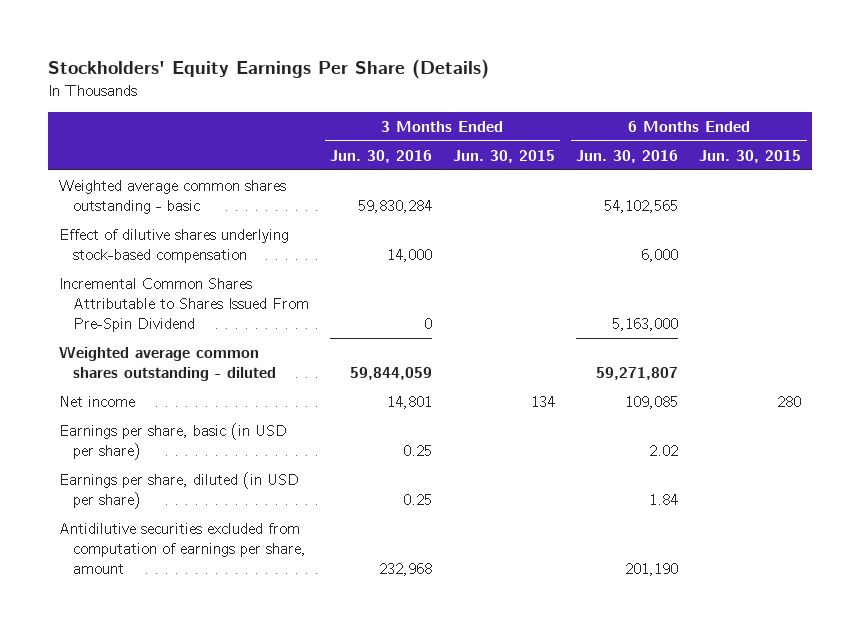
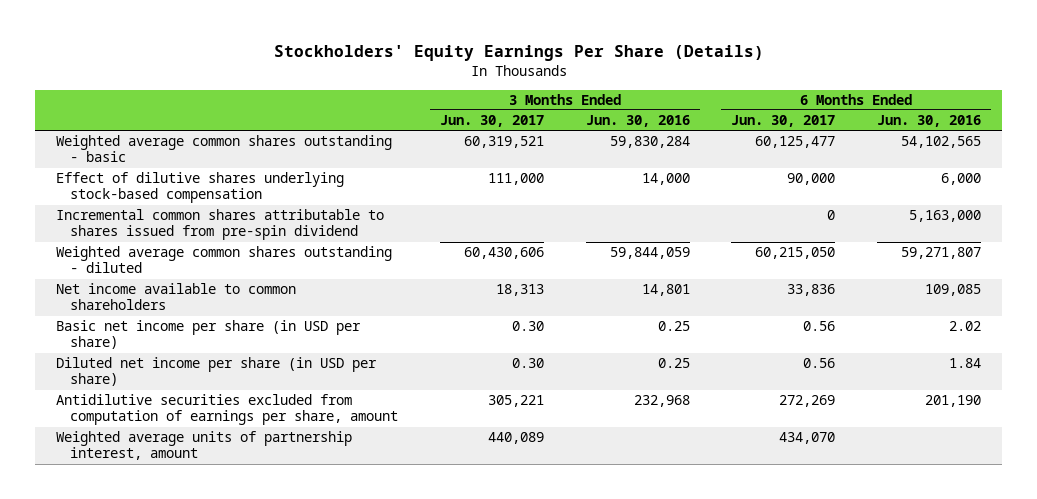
- | 3 Months Ended Jun. 30, 2016 | 3 Months Ended Jun. 30, 2015 | 6 Months Ended Jun. 30, 2016 | 6 Months Ended Jun. 30, 2015
+ | 3 Months Ended Jun. 30, 2017 | 3 Months Ended Jun. 30, 2016 | 6 Months Ended Jun. 30, 2017 | 6 Months Ended Jun. 30, 2016
- Incremental Common Shares Attributable to Shares Issued From Pre-Spin Dividend | 0 | | 5,163,000 |
+ Incremental common shares attributable to shares issued from pre-spin dividend | | | 0 | 5,163,000
- Net income | 14,801 | 134 | 109,085 | 280
- Earnings per share, basic (in USD per share) | 0.25 | | 2.02 |
- Earnings per share, diluted (in USD per share) | 0.25 | | 1.84 |
+ Net income available to common shareholders | 18,313 | 14,801 | 33,836 | 109,085
+ Basic net income per share (in USD per share) | 0.30 | 0.25 | 0.56 | 2.02
+ Diluted net income per share (in USD per share) | 0.30 | 0.25 | 0.56 | 1.84
+ Weighted average units of partnership interest, amount | 440,089 | | 434,070 |

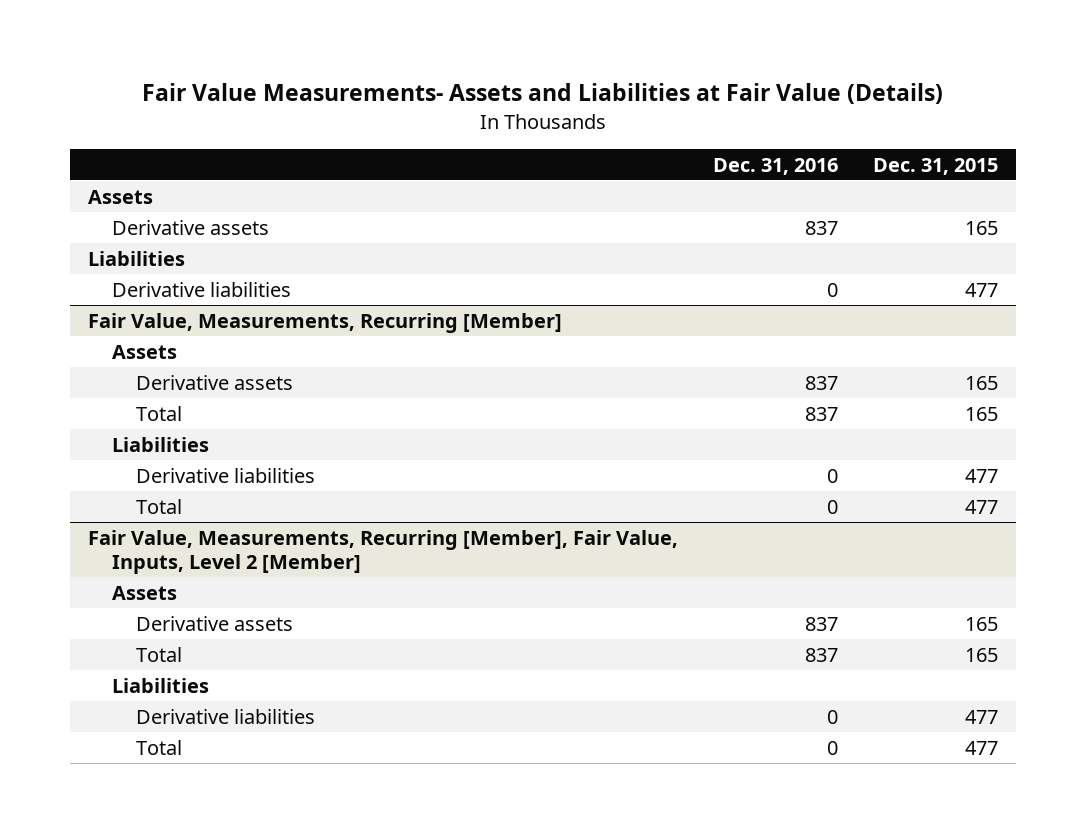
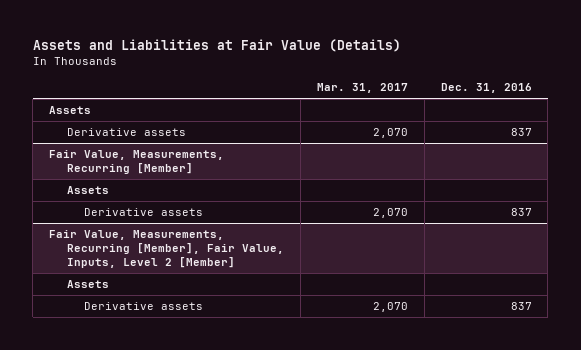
- Fair Value Measurements- Assets and Liabilities at Fair Value (Details)
+ Assets and Liabilities at Fair Value (Details)
- | Dec. 31, 2016 | Dec. 31, 2015
+ | Mar. 31, 2017 | Dec. 31, 2016
- Liabilities
- Derivative liabilities | 0 | 477
@ Fair Value, Measurements, Recurring [Member]
- Total | 837 | 165
- Liabilities
- Derivative liabilities | 0 | 477
- Total | 0 | 477
@ Fair Value, Measurements, Recurring [Member], Fair Value, Inputs, Level 2 [Member]
- Total | 837 | 165
- Liabilities
- Derivative liabilities | 0 | 477
- Total | 0 | 477

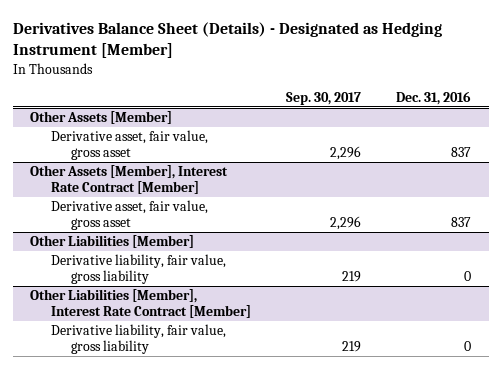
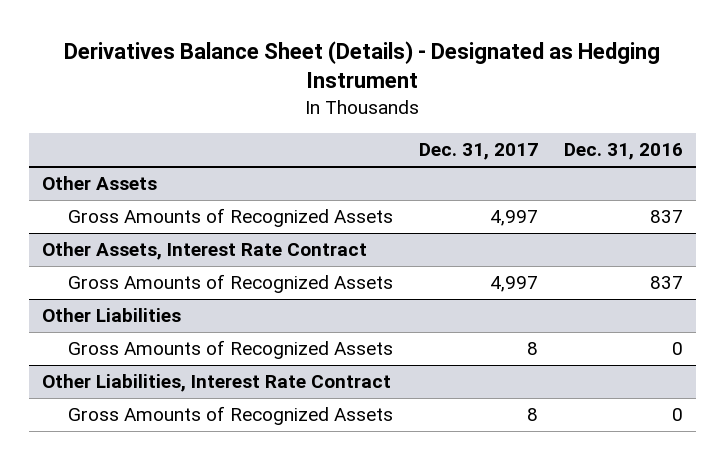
- Derivatives Balance Sheet (Details) - Designated as Hedging Instrument [Member]
+ Derivatives Balance Sheet (Details) - Designated as Hedging Instrument
- | Sep. 30, 2017 | Dec. 31, 2016
+ | Dec. 31, 2017 | Dec. 31, 2016
- Other Assets [Member]
- Derivative asset, fair value, gross asset | 2,296 | 837
- Other Assets [Member], Interest Rate Contract [Member]
- Derivative asset, fair value, gross asset | 2,296 | 837
- Other Liabilities [Member]
- Derivative liability, fair value, gross liability | 219 | 0
- Other Liabilities [Member], Interest Rate Contract [Member]
- Derivative liability, fair value, gross liability | 219 | 0
+ Other Assets
+ Gross Amounts of Recognized Assets | 4,997 | 837
+ Other Assets, Interest Rate Contract
+ Gross Amounts of Recognized Assets | 4,997 | 837
+ Other Liabilities
+ Gross Amounts of Recognized Assets | 8 | 0
+ Other Liabilities, Interest Rate Contract
+ Gross Amounts of Recognized Assets | 8 | 0

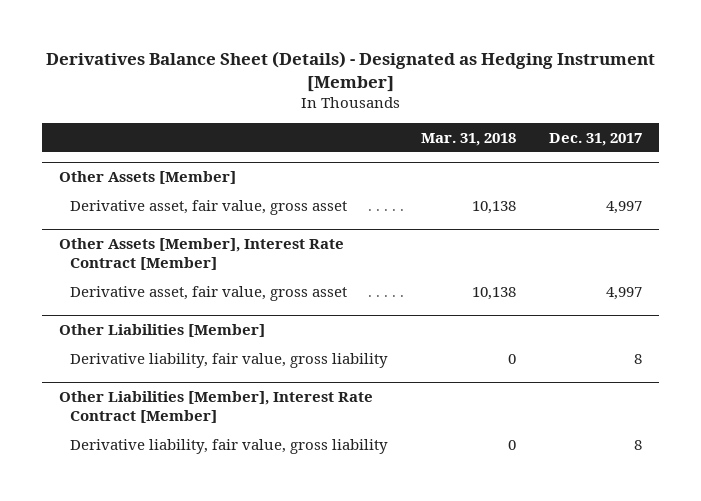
- Derivatives Balance Sheet (Details) - Designated as Hedging Instrument
+ Derivatives Balance Sheet (Details) - Designated as Hedging Instrument [Member]
- | Dec. 31, 2017 | Dec. 31, 2016
+ | Mar. 31, 2018 | Dec. 31, 2017
- Other Assets
- Gross Amounts of Recognized Assets | 4,997 | 837
- Other Assets, Interest Rate Contract
- Gross Amounts of Recognized Assets | 4,997 | 837
- Other Liabilities
- Gross Amounts of Recognized Assets | 8 | 0
- Other Liabilities, Interest Rate Contract
- Gross Amounts of Recognized Assets | 8 | 0
+ Other Assets [Member]
+ Derivative asset, fair value, gross asset | 10,138 | 4,997
+ Other Assets [Member], Interest Rate Contract [Member]
+ Derivative asset, fair value, gross asset | 10,138 | 4,997
+ Other Liabilities [Member]
+ Derivative liability, fair value, gross liability | 0 | 8
+ Other Liabilities [Member], Interest Rate Contract [Member]
+ Derivative liability, fair value, gross liability | 0 | 8

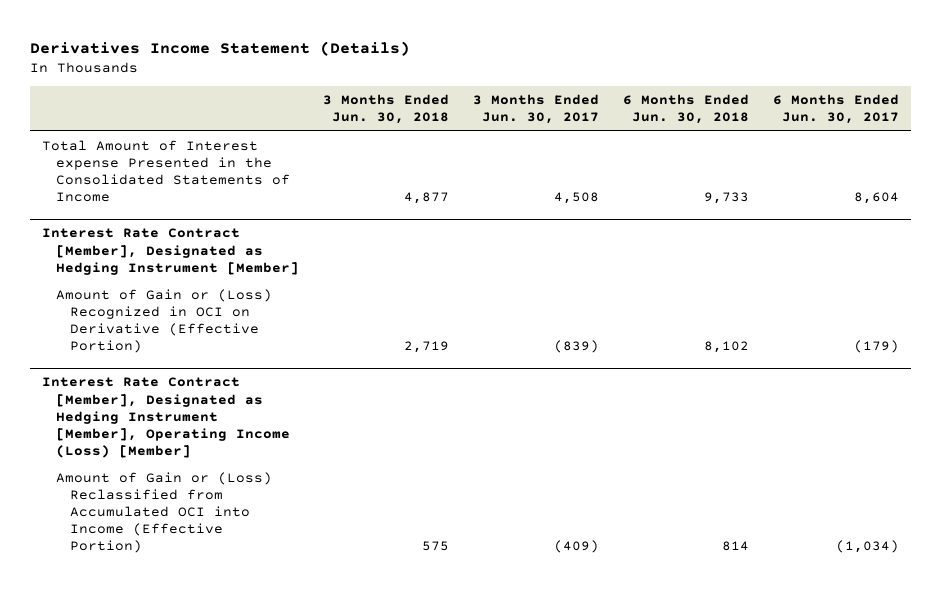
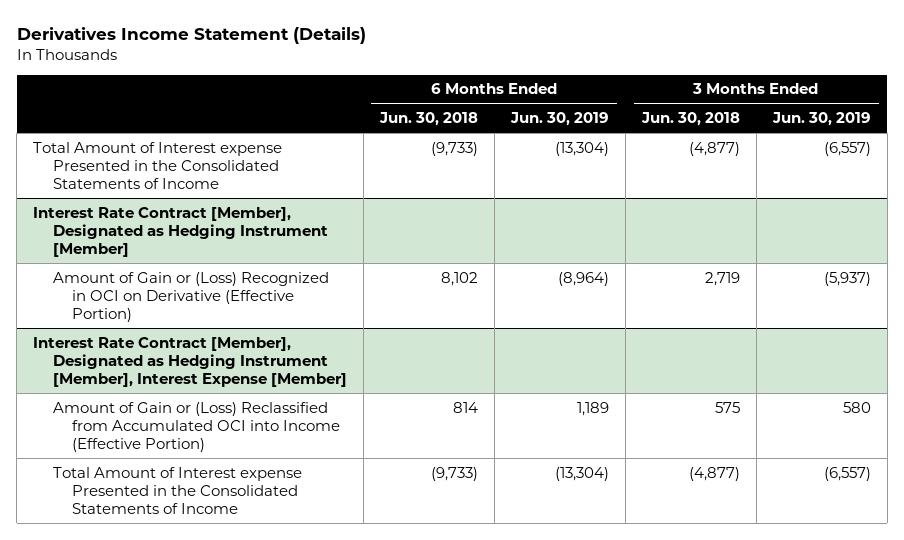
- | 3 Months Ended Jun. 30, 2018 | 3 Months Ended Jun. 30, 2017 | 6 Months Ended Jun. 30, 2018 | 6 Months Ended Jun. 30, 2017
+ | 6 Months Ended Jun. 30, 2018 | 6 Months Ended Jun. 30, 2019 | 3 Months Ended Jun. 30, 2018 | 3 Months Ended Jun. 30, 2019
- Total Amount of Interest expense Presented in the Consolidated Statements of Income | 4,877 | 4,508 | 9,733 | 8,604
+ Total Amount of Interest expense Presented in the Consolidated Statements of Income | (9,733) | (13,304) | (4,877) | (6,557)
- Interest Rate Contract [Member], Designated as Hedging Instrument [Member], Operating Income (Loss) [Member]
+ Interest Rate Contract [Member], Designated as Hedging Instrument [Member], Interest Expense [Member]
+ Total Amount of Interest expense Presented in the Consolidated Statements of Income | (9,733) | (13,304) | (4,877) | (6,557)

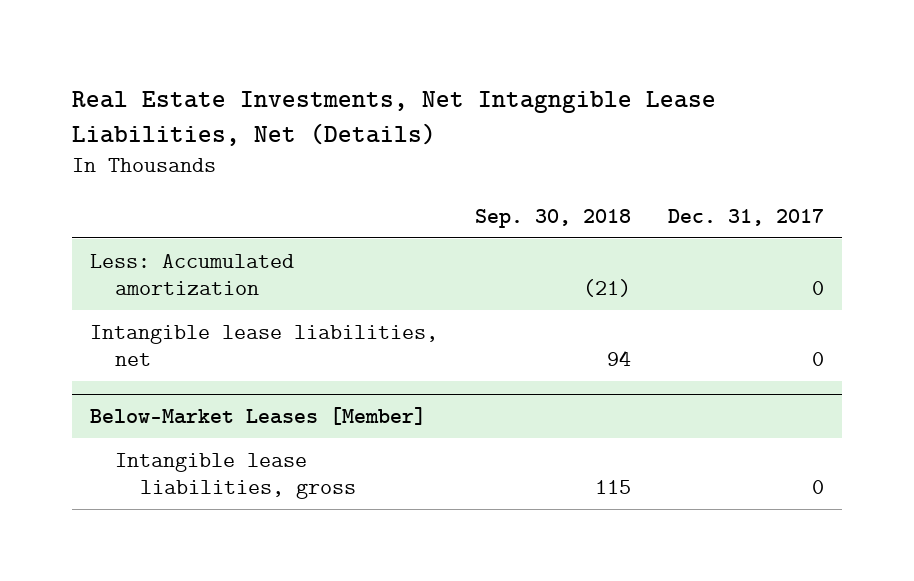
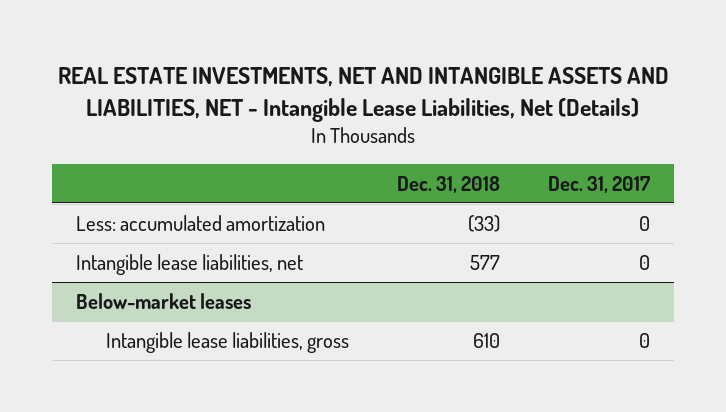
- Real Estate Investments, Net Intagngible Lease Liabilities, Net (Details)
+ REAL ESTATE INVESTMENTS, NET AND INTANGIBLE ASSETS AND LIABILITIES, NET - Intangible Lease Liabilities, Net (Details)
- | Sep. 30, 2018 | Dec. 31, 2017
+ | Dec. 31, 2018 | Dec. 31, 2017
- Less: Accumulated amortization | (21) | 0
+ Less: accumulated amortization | (33) | 0
- Below-Market Leases [Member]
+ Below-market leases

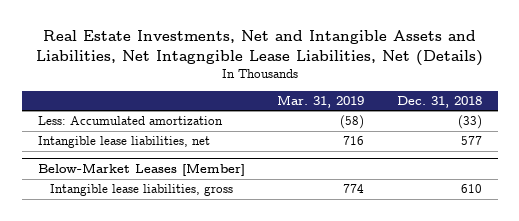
- REAL ESTATE INVESTMENTS, NET AND INTANGIBLE ASSETS AND LIABILITIES, NET - Intangible Lease Liabilities, Net (Details)
+ Real Estate Investments, Net and Intangible Assets and Liabilities, Net Intagngible Lease Liabilities, Net (Details)
- | Dec. 31, 2018 | Dec. 31, 2017
+ | Mar. 31, 2019 | Dec. 31, 2018
- Less: accumulated amortization | (33) | 0
+ Less: Accumulated amortization | (58) | (33)
- Below-market leases
+ Below-Market Leases [Member]

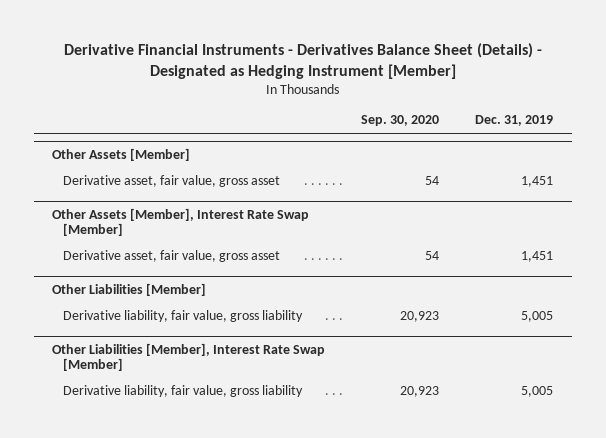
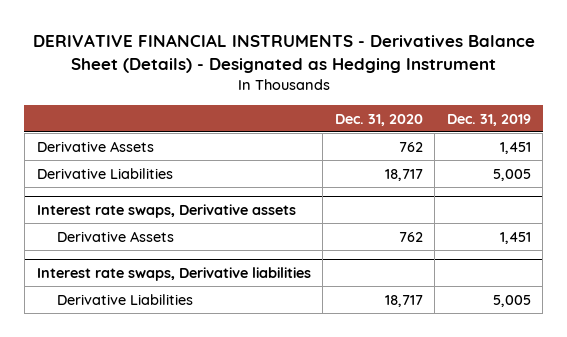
- Derivative Financial Instruments - Derivatives Balance Sheet (Details) - Designated as Hedging Instrument [Member]
+ DERIVATIVE FINANCIAL INSTRUMENTS - Derivatives Balance Sheet (Details) - Designated as Hedging Instrument
- | Sep. 30, 2020 | Dec. 31, 2019
+ | Dec. 31, 2020 | Dec. 31, 2019
- Other Assets [Member]
- Derivative asset, fair value, gross asset | 54 | 1,451
- Other Assets [Member], Interest Rate Swap [Member]
- Derivative asset, fair value, gross asset | 54 | 1,451
- Other Liabilities [Member]
- Derivative liability, fair value, gross liability | 20,923 | 5,005
- Other Liabilities [Member], Interest Rate Swap [Member]
- Derivative liability, fair value, gross liability | 20,923 | 5,005
+ Derivative Assets | 762 | 1,451
+ Derivative Liabilities | 18,717 | 5,005
+ Interest rate swaps, Derivative assets
+ Derivative Assets | 762 | 1,451
+ Interest rate swaps, Derivative liabilities
+ Derivative Liabilities | 18,717 | 5,005

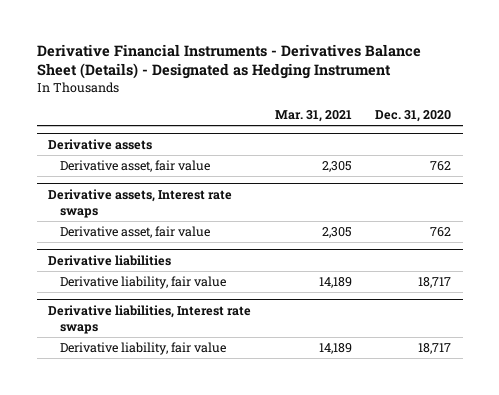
- DERIVATIVE FINANCIAL INSTRUMENTS - Derivatives Balance Sheet (Details) - Designated as Hedging Instrument
+ Derivative Financial Instruments - Derivatives Balance Sheet (Details) - Designated as Hedging Instrument
- | Dec. 31, 2020 | Dec. 31, 2019
+ | Mar. 31, 2021 | Dec. 31, 2020
- Derivative Assets | 762 | 1,451
- Derivative Liabilities | 18,717 | 5,005
- Interest rate swaps, Derivative assets
- Derivative Assets | 762 | 1,451
- Interest rate swaps, Derivative liabilities
- Derivative Liabilities | 18,717 | 5,005
+ Derivative assets
+ Derivative asset, fair value | 2,305 | 762
+ Derivative assets, Interest rate swaps
+ Derivative asset, fair value | 2,305 | 762
+ Derivative liabilities
+ Derivative liability, fair value | 14,189 | 18,717
+ Derivative liabilities, Interest rate swaps
+ Derivative liability, fair value | 14,189 | 18,717

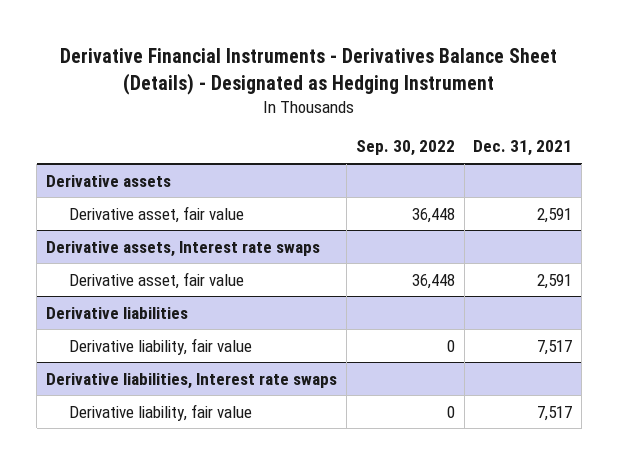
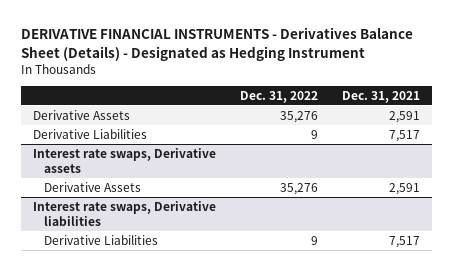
- Derivative Financial Instruments - Derivatives Balance Sheet (Details) - Designated as Hedging Instrument
+ DERIVATIVE FINANCIAL INSTRUMENTS - Derivatives Balance Sheet (Details) - Designated as Hedging Instrument
- | Sep. 30, 2022 | Dec. 31, 2021
+ | Dec. 31, 2022 | Dec. 31, 2021
- Derivative assets
- Derivative asset, fair value | 36,448 | 2,591
- Derivative assets, Interest rate swaps
- Derivative asset, fair value | 36,448 | 2,591
- Derivative liabilities
- Derivative liability, fair value | 0 | 7,517
- Derivative liabilities, Interest rate swaps
- Derivative liability, fair value | 0 | 7,517
+ Derivative Assets | 35,276 | 2,591
+ Derivative Liabilities | 9 | 7,517
+ Interest rate swaps, Derivative assets
+ Derivative Assets | 35,276 | 2,591
+ Interest rate swaps, Derivative liabilities
+ Derivative Liabilities | 9 | 7,517

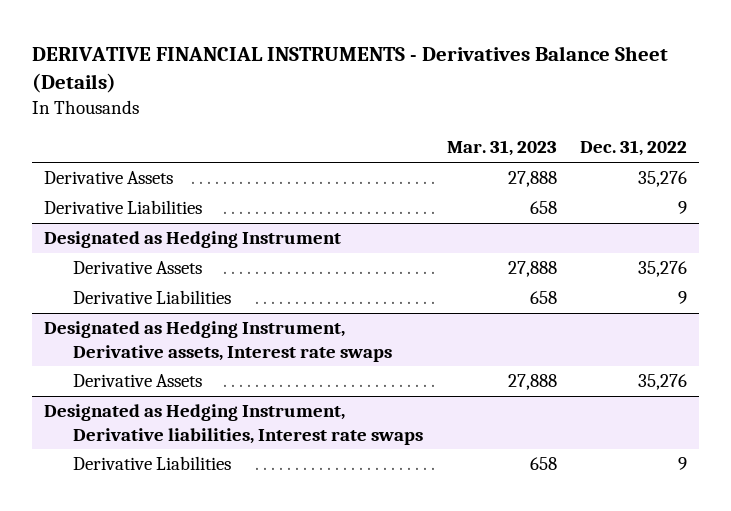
- DERIVATIVE FINANCIAL INSTRUMENTS - Derivatives Balance Sheet (Details) - Designated as Hedging Instrument
+ DERIVATIVE FINANCIAL INSTRUMENTS - Derivatives Balance Sheet (Details)
- | Dec. 31, 2022 | Dec. 31, 2021
+ | Mar. 31, 2023 | Dec. 31, 2022
- Interest rate swaps, Derivative assets
+ Designated as Hedging Instrument
- Interest rate swaps, Derivative liabilities
+ Designated as Hedging Instrument, Derivative assets, Interest rate swaps
+ Derivative Assets | 27,888 | 35,276
+ Designated as Hedging Instrument, Derivative liabilities, Interest rate swaps
+ Derivative Liabilities | 658 | 9

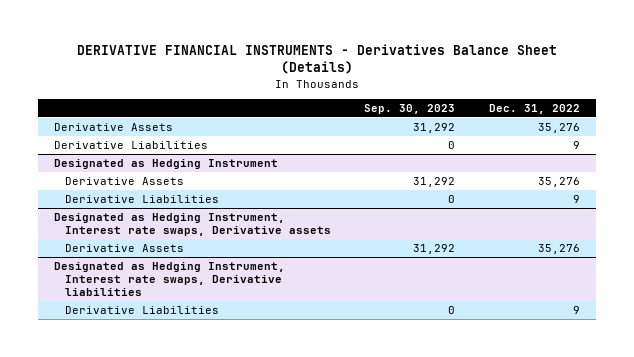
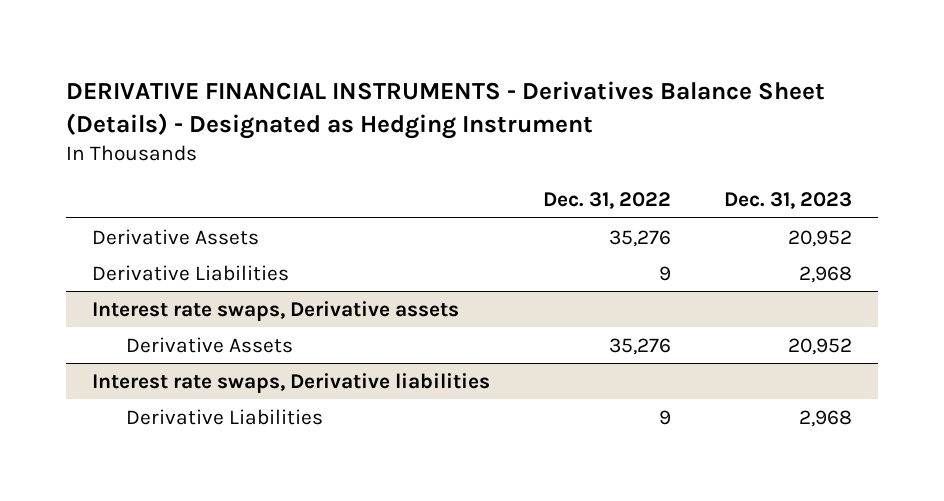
- DERIVATIVE FINANCIAL INSTRUMENTS - Derivatives Balance Sheet (Details)
+ DERIVATIVE FINANCIAL INSTRUMENTS - Derivatives Balance Sheet (Details) - Designated as Hedging Instrument
- | Sep. 30, 2023 | Dec. 31, 2022
+ | Dec. 31, 2022 | Dec. 31, 2023
- Designated as Hedging Instrument
- Derivative Assets | 31,292 | 35,276
- Derivative Liabilities | 0 | 9
- Designated as Hedging Instrument, Interest rate swaps, Derivative assets
+ Interest rate swaps, Derivative assets
- Designated as Hedging Instrument, Interest rate swaps, Derivative liabilities
+ Interest rate swaps, Derivative liabilities

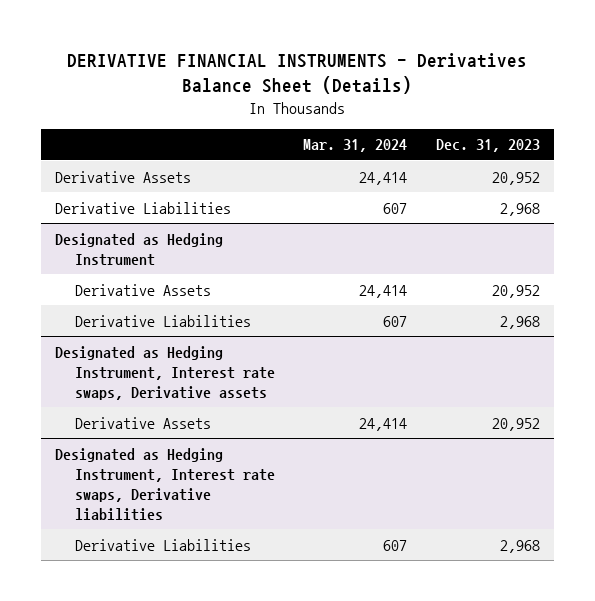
- DERIVATIVE FINANCIAL INSTRUMENTS - Derivatives Balance Sheet (Details) - Designated as Hedging Instrument
+ DERIVATIVE FINANCIAL INSTRUMENTS - Derivatives Balance Sheet (Details)
- | Dec. 31, 2022 | Dec. 31, 2023
+ | Mar. 31, 2024 | Dec. 31, 2023
- Interest rate swaps, Derivative assets
+ Designated as Hedging Instrument
- Interest rate swaps, Derivative liabilities
+ Designated as Hedging Instrument, Interest rate swaps, Derivative assets
+ Derivative Assets | 24,414 | 20,952
+ Designated as Hedging Instrument, Interest rate swaps, Derivative liabilities
+ Derivative Liabilities | 607 | 2,968

